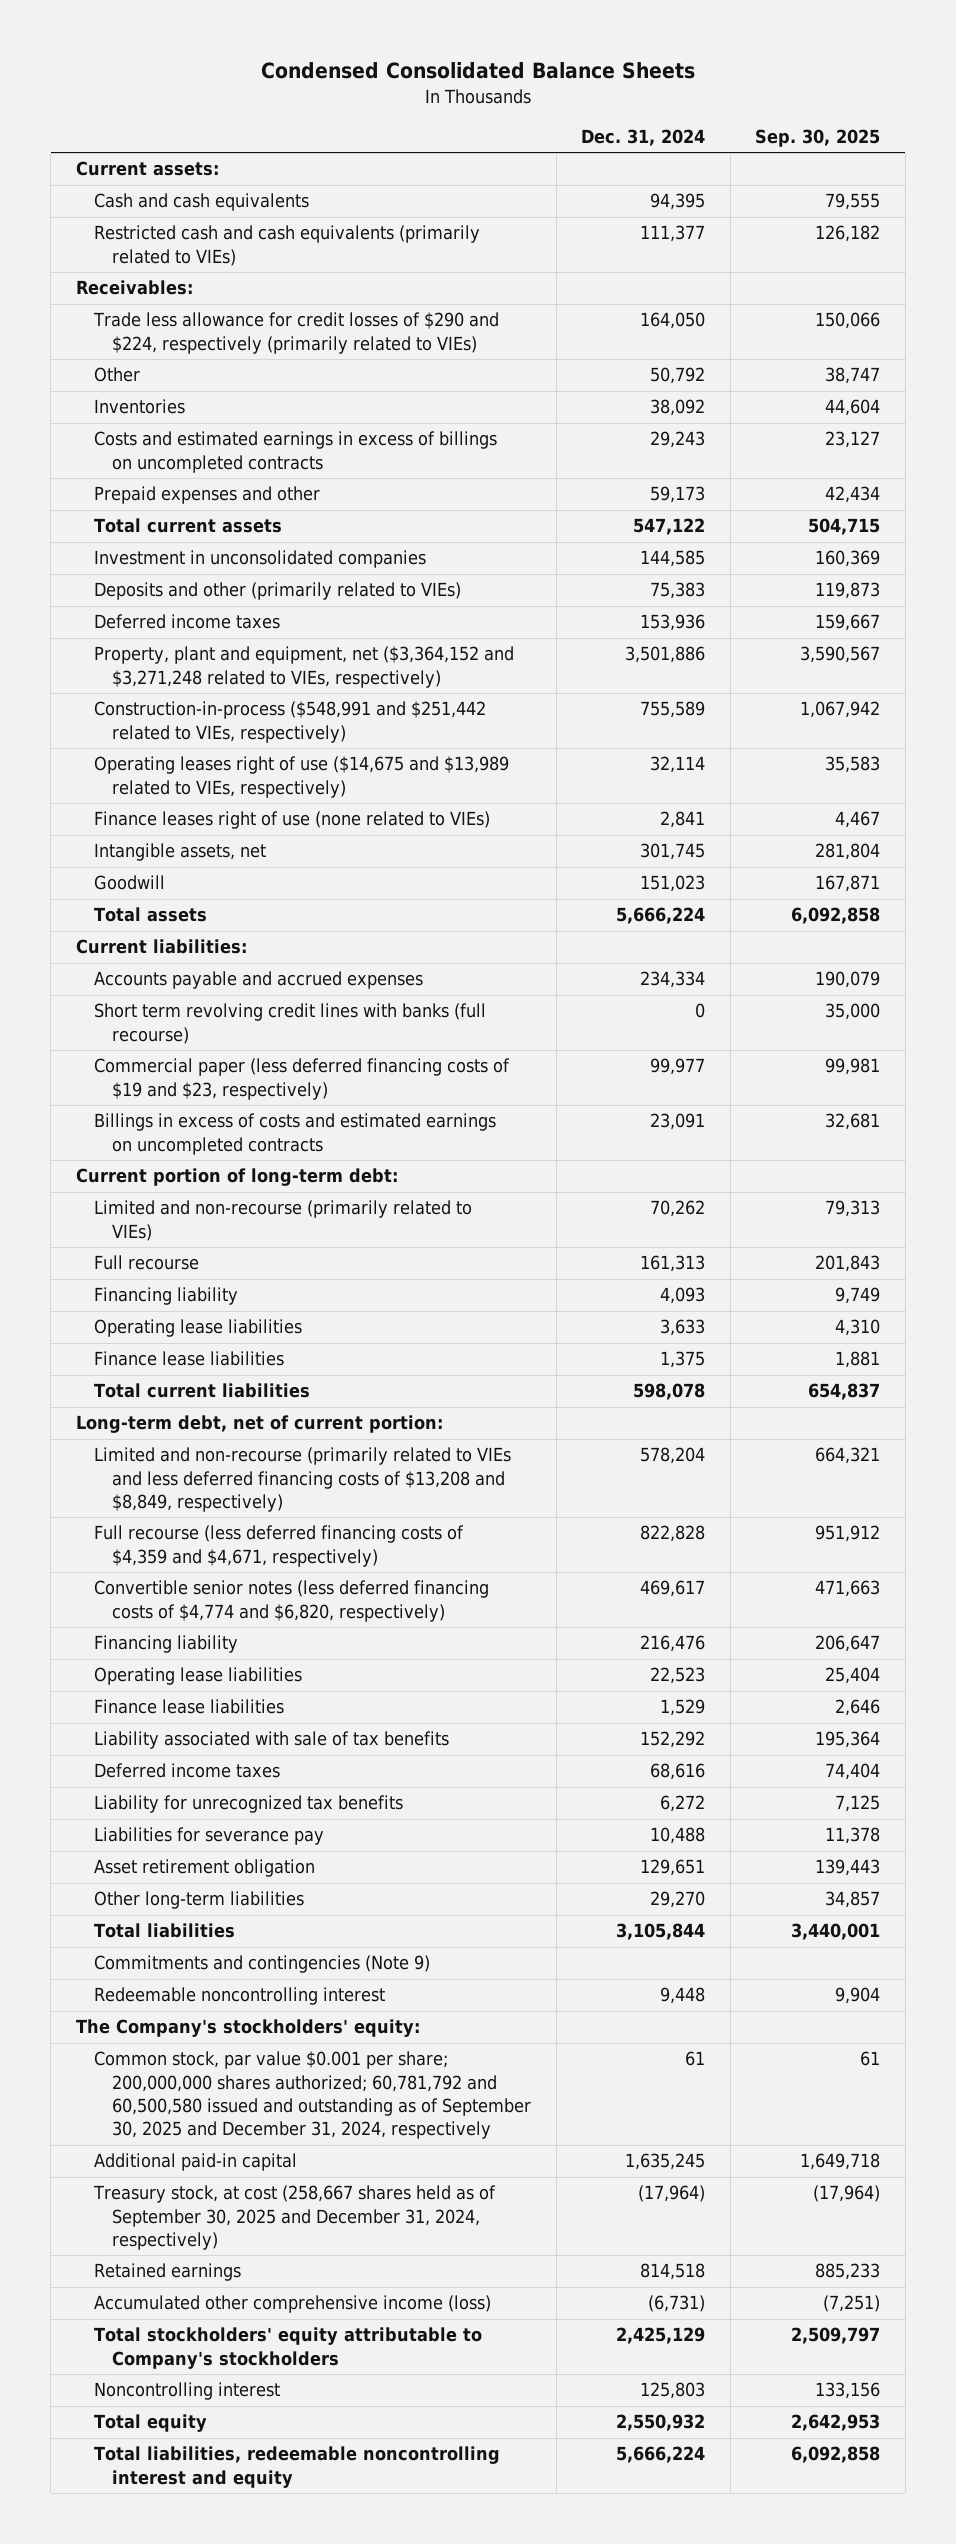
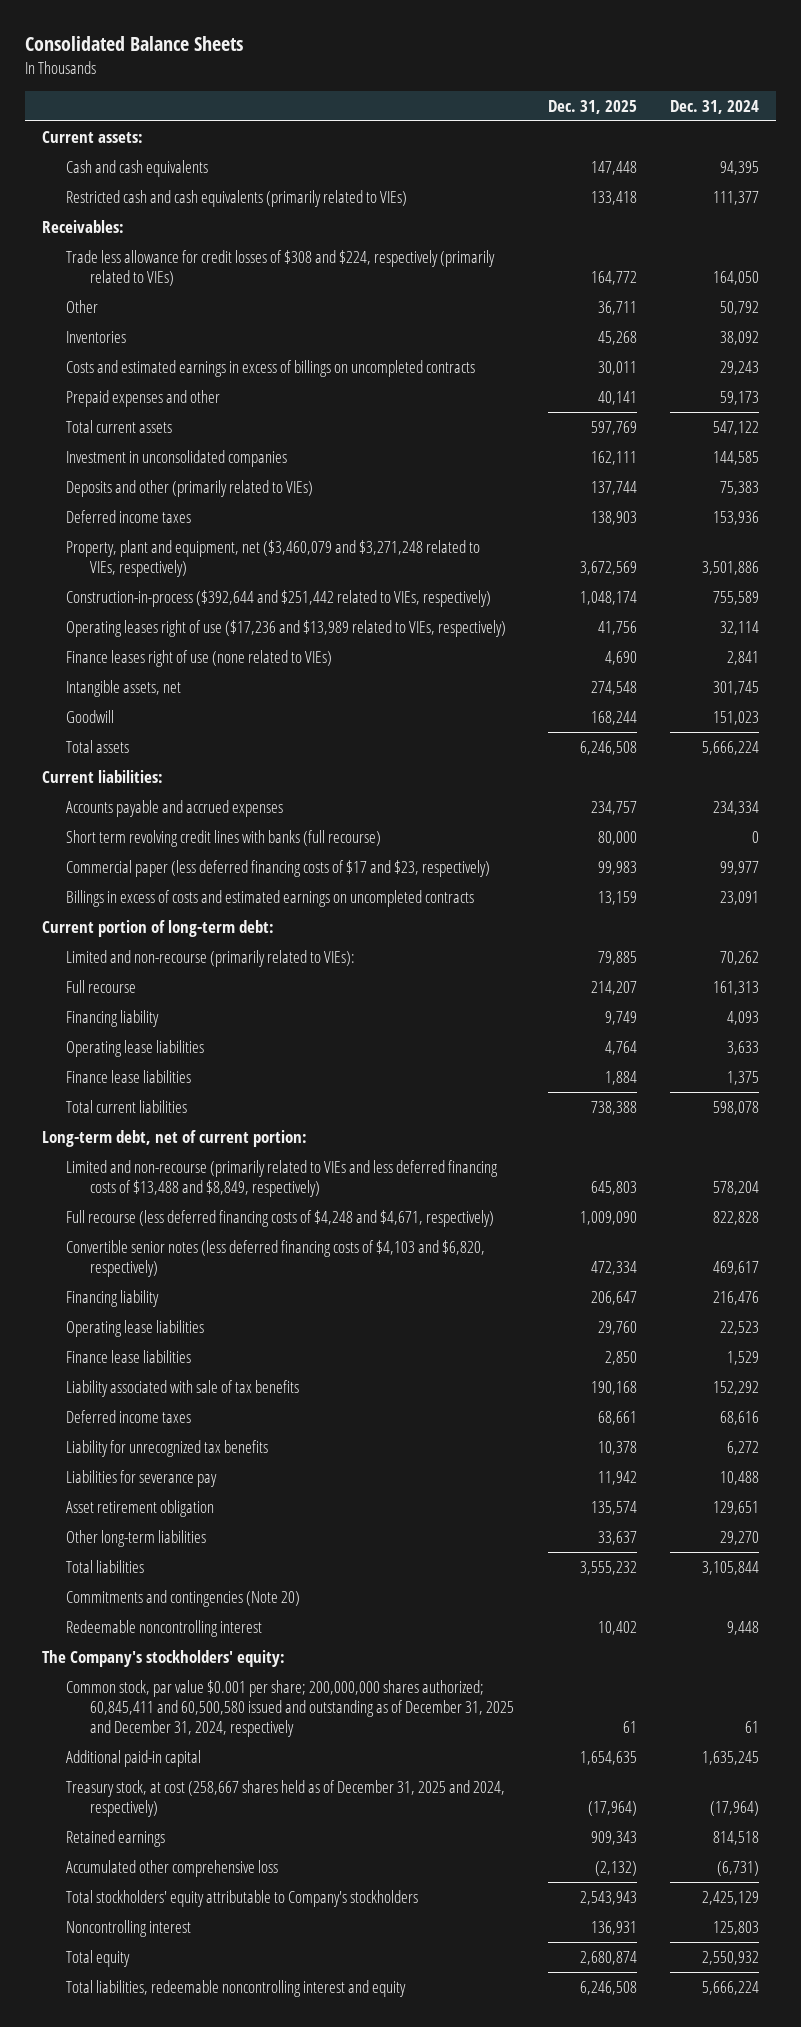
- Condensed Consolidated Balance Sheets
+ Consolidated Balance Sheets
- | Dec. 31, 2024 | Sep. 30, 2025
+ | Dec. 31, 2025 | Dec. 31, 2024
- Trade less allowance for credit losses of $290 and $224, respectively (primarily related to VIEs) | 164,050 | 150,066
+ Trade less allowance for credit losses of $308 and $224, respectively (primarily related to VIEs) | 164,772 | 164,050
- Property, plant and equipment, net ($3,364,152 and $3,271,248 related to VIEs, respectively) | 3,501,886 | 3,590,567
- Construction-in-process ($548,991 and $251,442 related to VIEs, respectively) | 755,589 | 1,067,942
- Operating leases right of use ($14,675 and $13,989 related to VIEs, respectively) | 32,114 | 35,583
+ Property, plant and equipment, net ($3,460,079 and $3,271,248 related to VIEs, respectively) | 3,672,569 | 3,501,886
+ Construction-in-process ($392,644 and $251,442 related to VIEs, respectively) | 1,048,174 | 755,589
+ Operating leases right of use ($17,236 and $13,989 related to VIEs, respectively) | 41,756 | 32,114
- Commercial paper (less deferred financing costs of $19 and $23, respectively) | 99,977 | 99,981
+ Commercial paper (less deferred financing costs of $17 and $23, respectively) | 99,983 | 99,977
- Limited and non-recourse (primarily related to VIEs) | 70,262 | 79,313
+ Limited and non-recourse (primarily related to VIEs): | 79,885 | 70,262
- Limited and non-recourse (primarily related to VIEs and less deferred financing costs of $13,208 and $8,849, respectively) | 578,204 | 664,321
- Full recourse (less deferred financing costs of $4,359 and $4,671, respectively) | 822,828 | 951,912
- Convertible senior notes (less deferred financing costs of $4,774 and $6,820, respectively) | 469,617 | 471,663
+ Limited and non-recourse (primarily related to VIEs and less deferred financing costs of $13,488 and $8,849, respectively) | 645,803 | 578,204
+ Full recourse (less deferred financing costs of $4,248 and $4,671, respectively) | 1,009,090 | 822,828
+ Convertible senior notes (less deferred financing costs of $4,103 and $6,820, respectively) | 472,334 | 469,617
- Commitments and contingencies (Note 9)
+ Commitments and contingencies (Note 20)
- Common stock, par value $0.001 per share; 200,000,000 shares authorized; 60,781,792 and 60,500,580 issued and outstanding as of September 30, 2025 and December 31, 2024, respectively | 61 | 61
+ Common stock, par value $0.001 per share; 200,000,000 shares authorized; 60,845,411 and 60,500,580 issued and outstanding as of December 31, 2025 and December 31, 2024, respectively | 61 | 61
- Treasury stock, at cost (258,667 shares held as of September 30, 2025 and December 31, 2024, respectively) | (17,964) | (17,964)
+ Treasury stock, at cost (258,667 shares held as of December 31, 2025 and 2024, respectively) | (17,964) | (17,964)
- Accumulated other comprehensive income (loss) | (6,731) | (7,251)
+ Accumulated other comprehensive loss | (2,132) | (6,731)

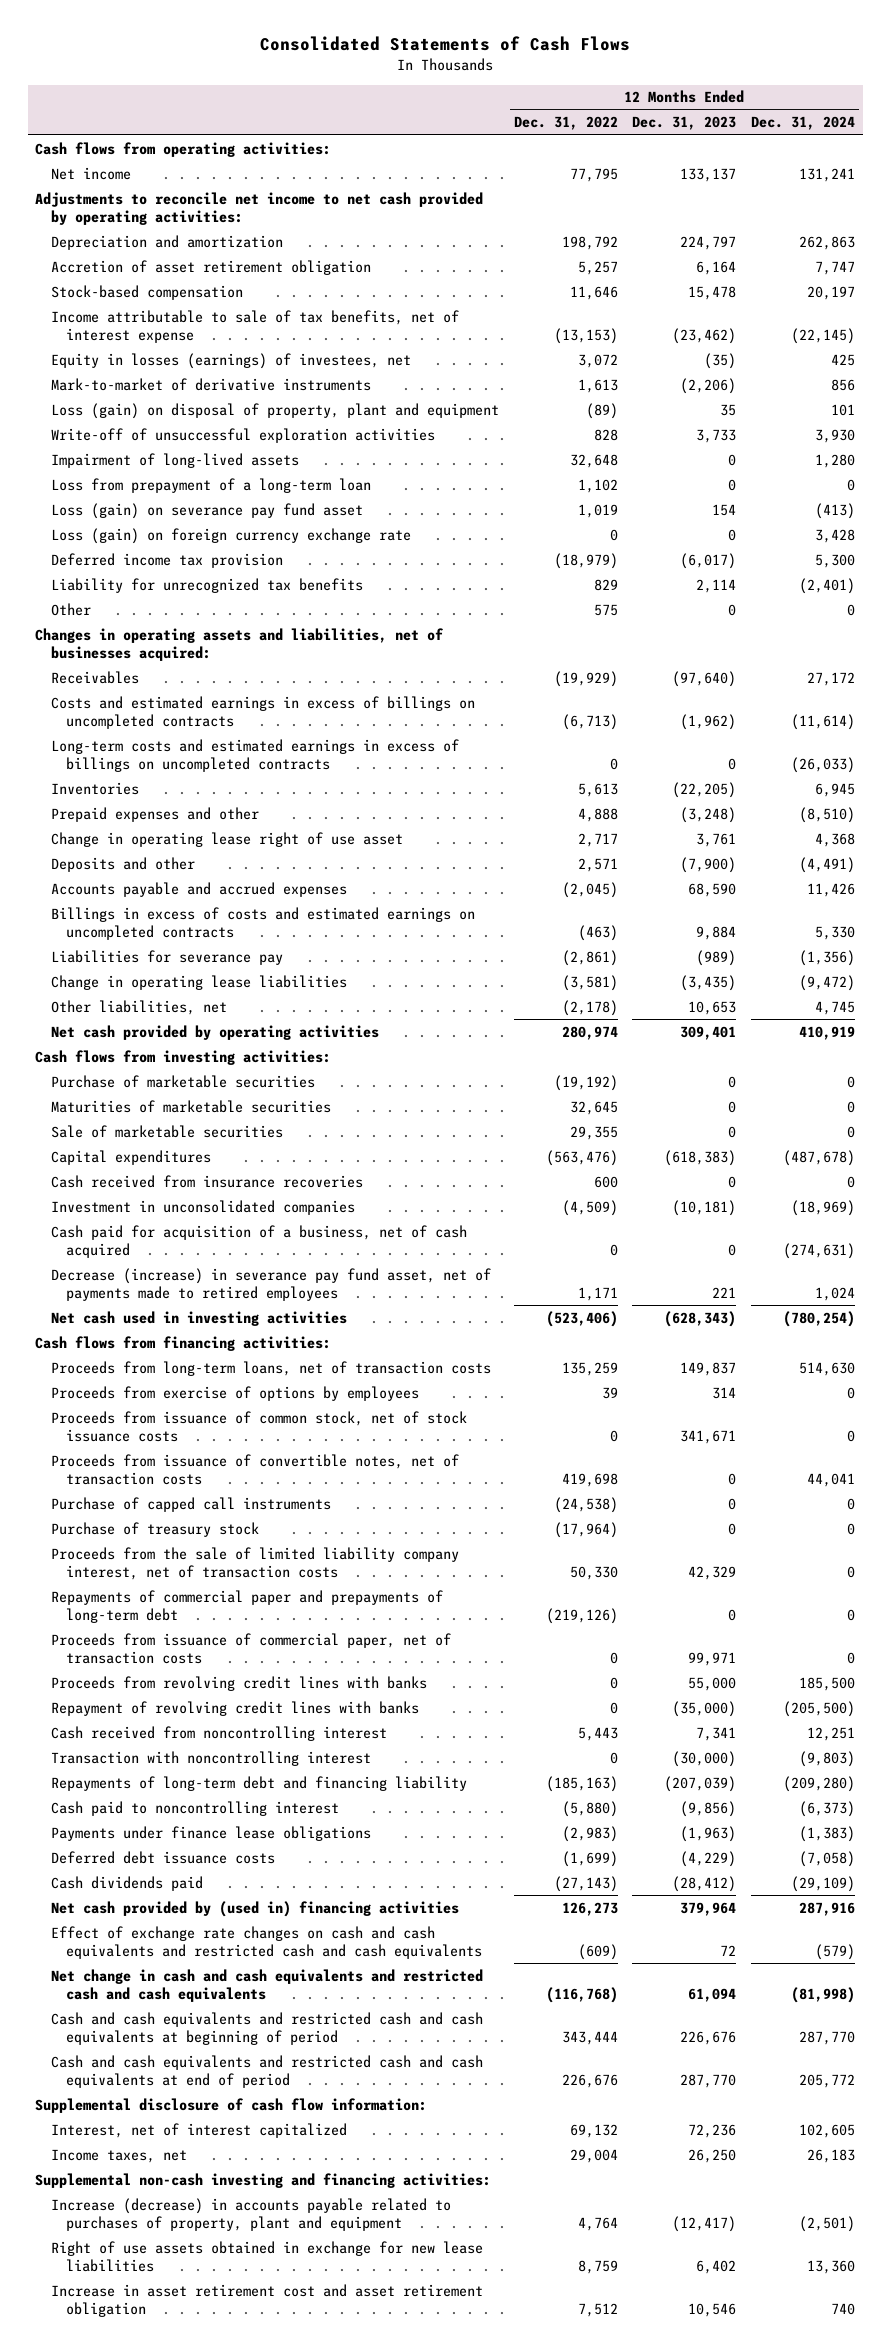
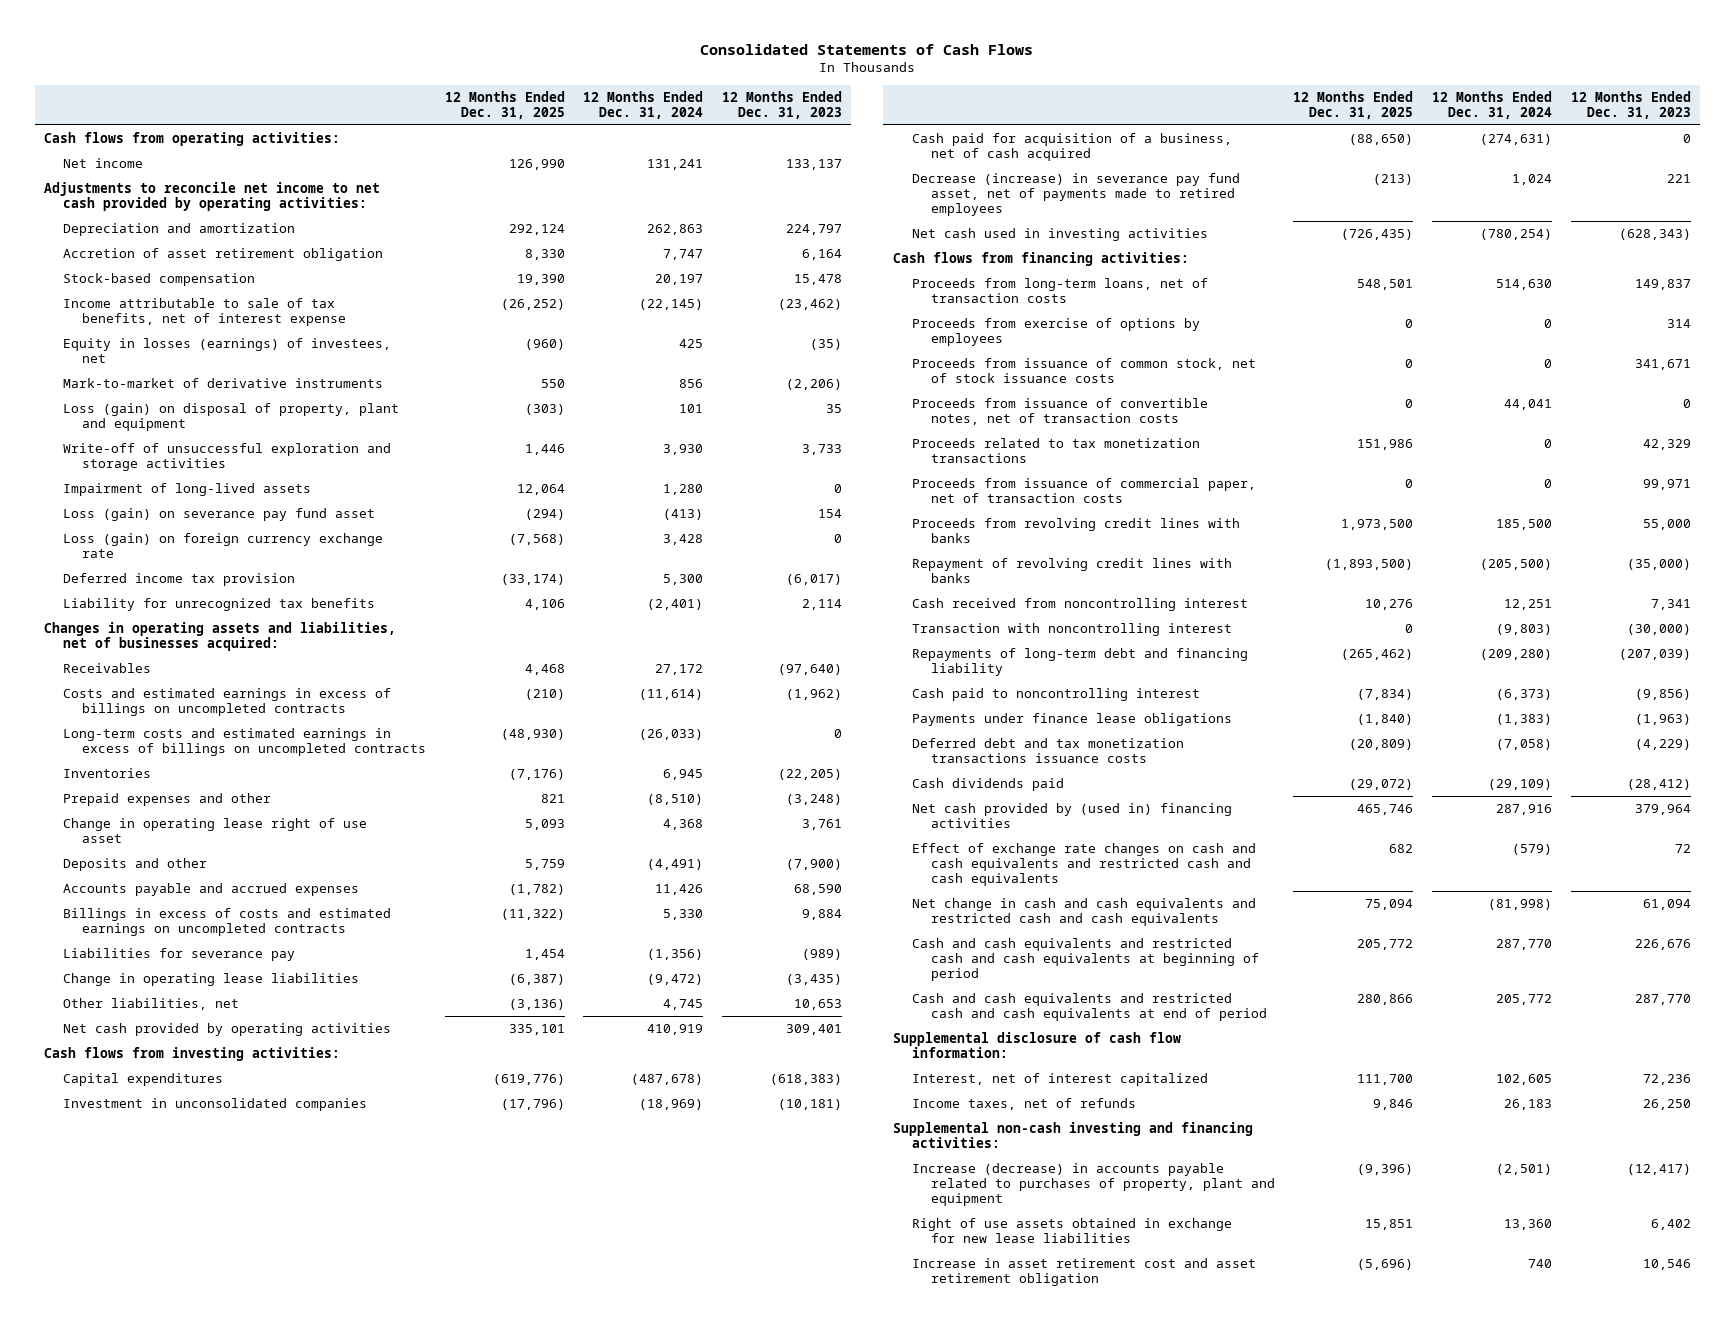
- | 12 Months Ended Dec. 31, 2022 | 12 Months Ended Dec. 31, 2023 | 12 Months Ended Dec. 31, 2024
+ | 12 Months Ended Dec. 31, 2025 | 12 Months Ended Dec. 31, 2024 | 12 Months Ended Dec. 31, 2023
- Write-off of unsuccessful exploration activities | 828 | 3,733 | 3,930
+ Write-off of unsuccessful exploration and storage activities | 1,446 | 3,930 | 3,733
- Loss from prepayment of a long-term loan | 1,102 | 0 | 0
- Other | 575 | 0 | 0
- Purchase of marketable securities | (19,192) | 0 | 0
- Maturities of marketable securities | 32,645 | 0 | 0
- Sale of marketable securities | 29,355 | 0 | 0
- Cash received from insurance recoveries | 600 | 0 | 0
- Purchase of capped call instruments | (24,538) | 0 | 0
- Purchase of treasury stock | (17,964) | 0 | 0
- Proceeds from the sale of limited liability company interest, net of transaction costs | 50,330 | 42,329 | 0
- Repayments of commercial paper and prepayments of long-term debt | (219,126) | 0 | 0
+ Proceeds related to tax monetization transactions | 151,986 | 0 | 42,329
- Deferred debt issuance costs | (1,699) | (4,229) | (7,058)
+ Deferred debt and tax monetization transactions issuance costs | (20,809) | (7,058) | (4,229)
- Income taxes, net | 29,004 | 26,250 | 26,183
+ Income taxes, net of refunds | 9,846 | 26,183 | 26,250

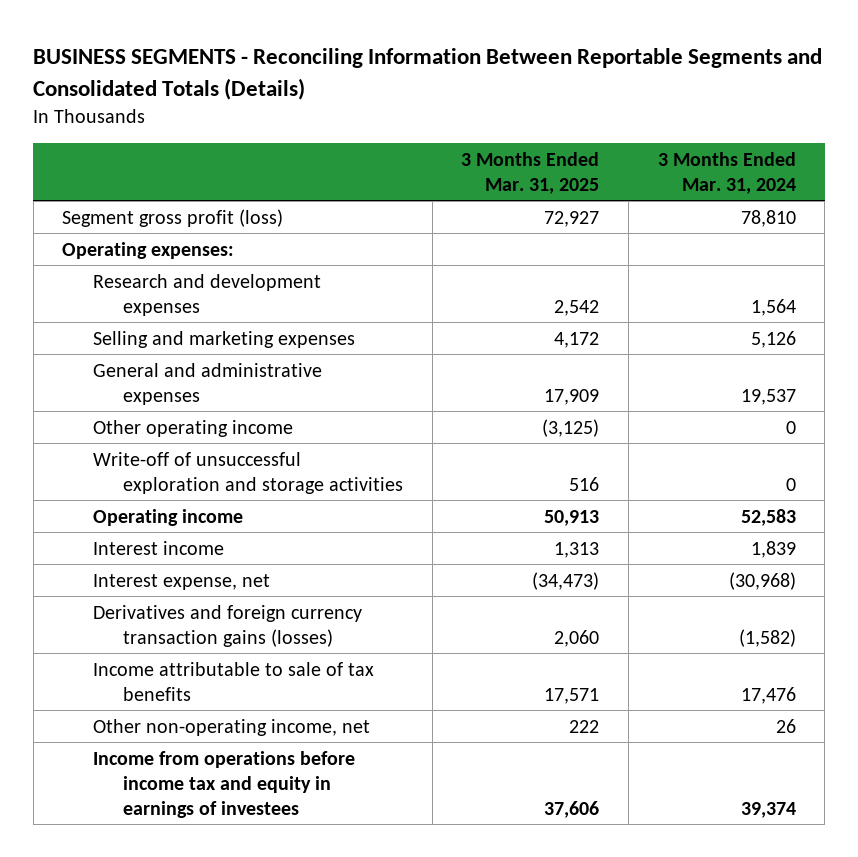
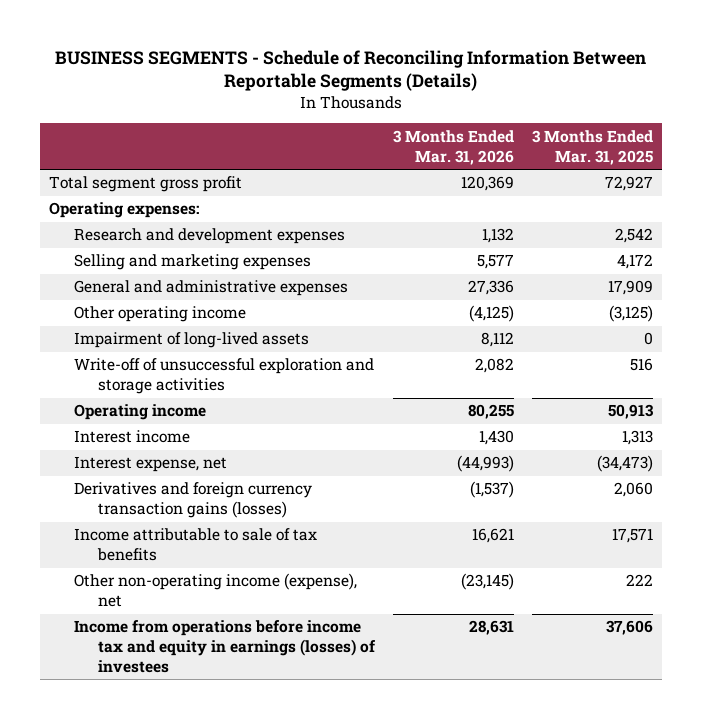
- BUSINESS SEGMENTS - Reconciling Information Between Reportable Segments and Consolidated Totals (Details)
+ BUSINESS SEGMENTS - Schedule of Reconciling Information Between Reportable Segments (Details)
- | 3 Months Ended Mar. 31, 2025 | 3 Months Ended Mar. 31, 2024
+ | 3 Months Ended Mar. 31, 2026 | 3 Months Ended Mar. 31, 2025
- Segment gross profit (loss) | 72,927 | 78,810
+ Total segment gross profit | 120,369 | 72,927
+ Impairment of long-lived assets | 8,112 | 0
- Other non-operating income, net | 222 | 26
- Income from operations before income tax and equity in earnings of investees | 37,606 | 39,374
+ Other non-operating income (expense), net | (23,145) | 222
+ Income from operations before income tax and equity in earnings (losses) of investees | 28,631 | 37,606

